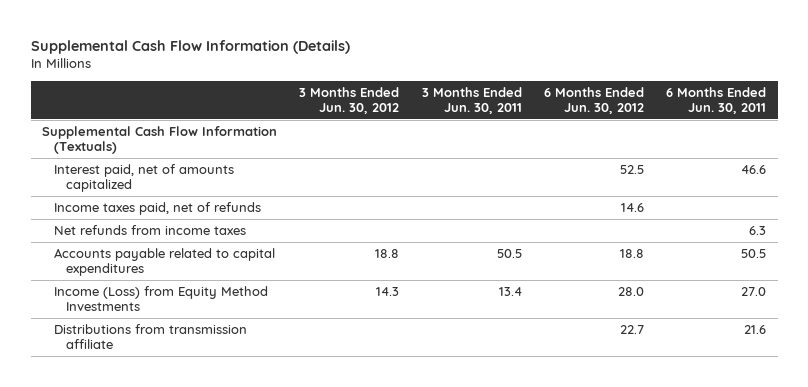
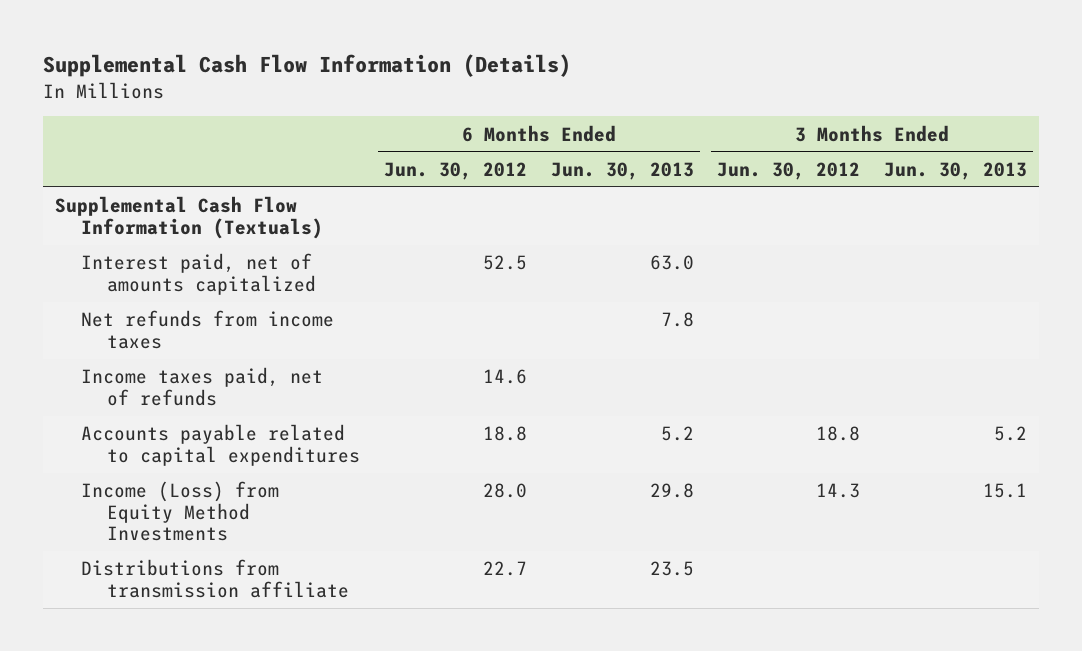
- | 3 Months Ended Jun. 30, 2012 | 3 Months Ended Jun. 30, 2011 | 6 Months Ended Jun. 30, 2012 | 6 Months Ended Jun. 30, 2011
+ | 6 Months Ended Jun. 30, 2012 | 6 Months Ended Jun. 30, 2013 | 3 Months Ended Jun. 30, 2012 | 3 Months Ended Jun. 30, 2013
moved down: Income taxes paid, net of refunds | 14.6 | | |

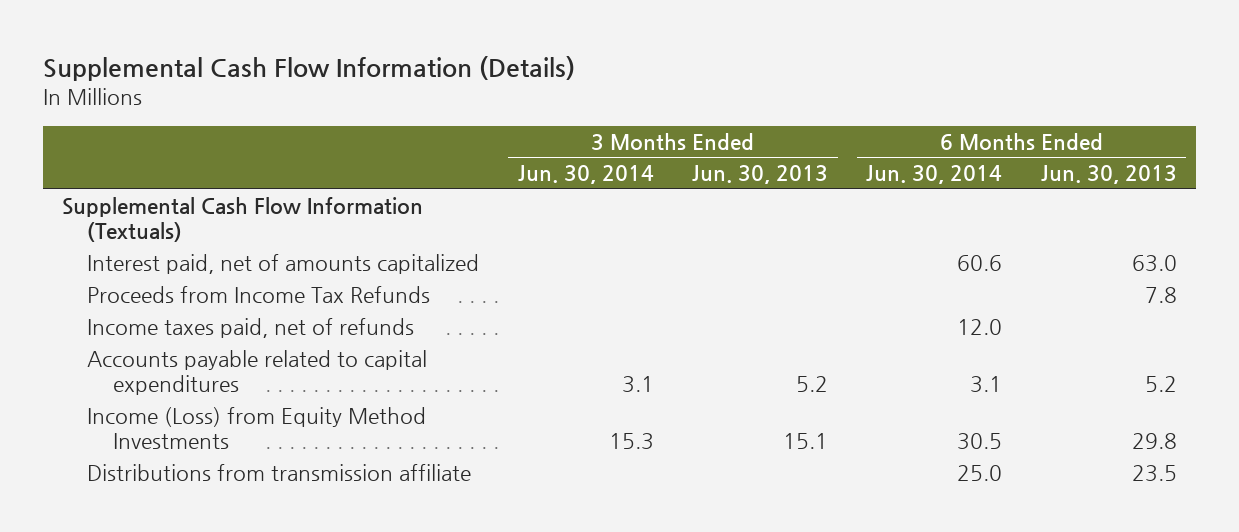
- | 6 Months Ended Jun. 30, 2012 | 6 Months Ended Jun. 30, 2013 | 3 Months Ended Jun. 30, 2012 | 3 Months Ended Jun. 30, 2013
+ | 3 Months Ended Jun. 30, 2014 | 3 Months Ended Jun. 30, 2013 | 6 Months Ended Jun. 30, 2014 | 6 Months Ended Jun. 30, 2013
- Net refunds from income taxes | | 7.8 | |
+ Proceeds from Income Tax Refunds | | | | 7.8

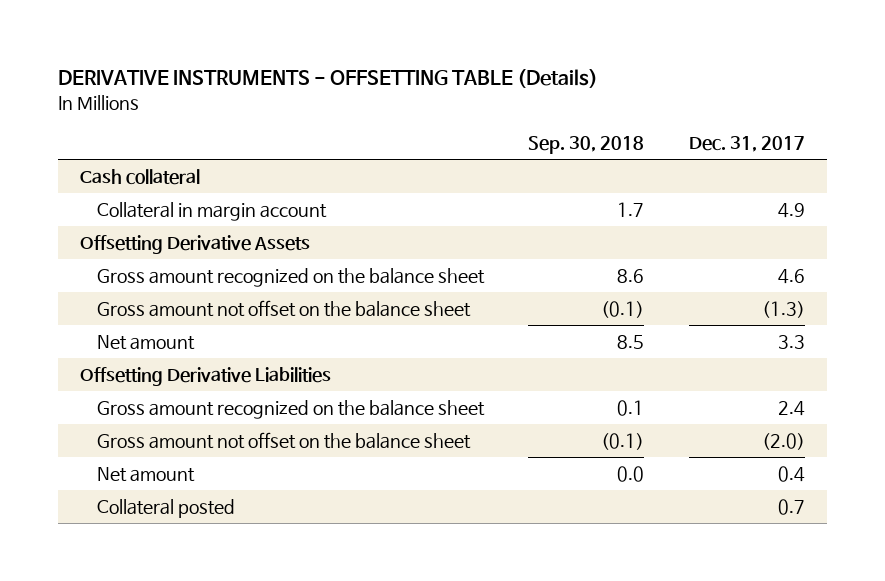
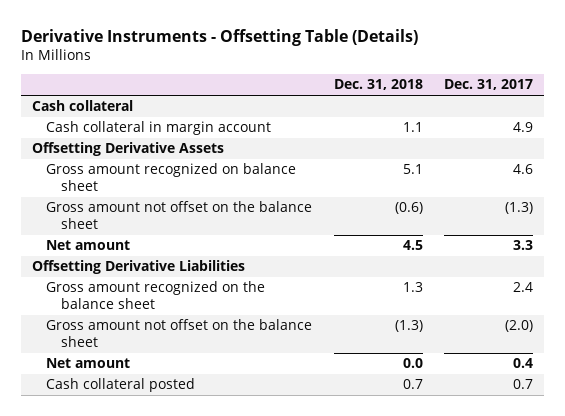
- DERIVATIVE INSTRUMENTS - OFFSETTING TABLE (Details)
+ Derivative Instruments - Offsetting Table (Details)
- | Sep. 30, 2018 | Dec. 31, 2017
+ | Dec. 31, 2018 | Dec. 31, 2017
- Collateral in margin account | 1.7 | 4.9
+ Cash collateral in margin account | 1.1 | 4.9
- Gross amount recognized on the balance sheet | 8.6 | 4.6
+ Gross amount recognized on balance sheet | 5.1 | 4.6
- Collateral posted | | 0.7
+ Cash collateral posted | 0.7 | 0.7

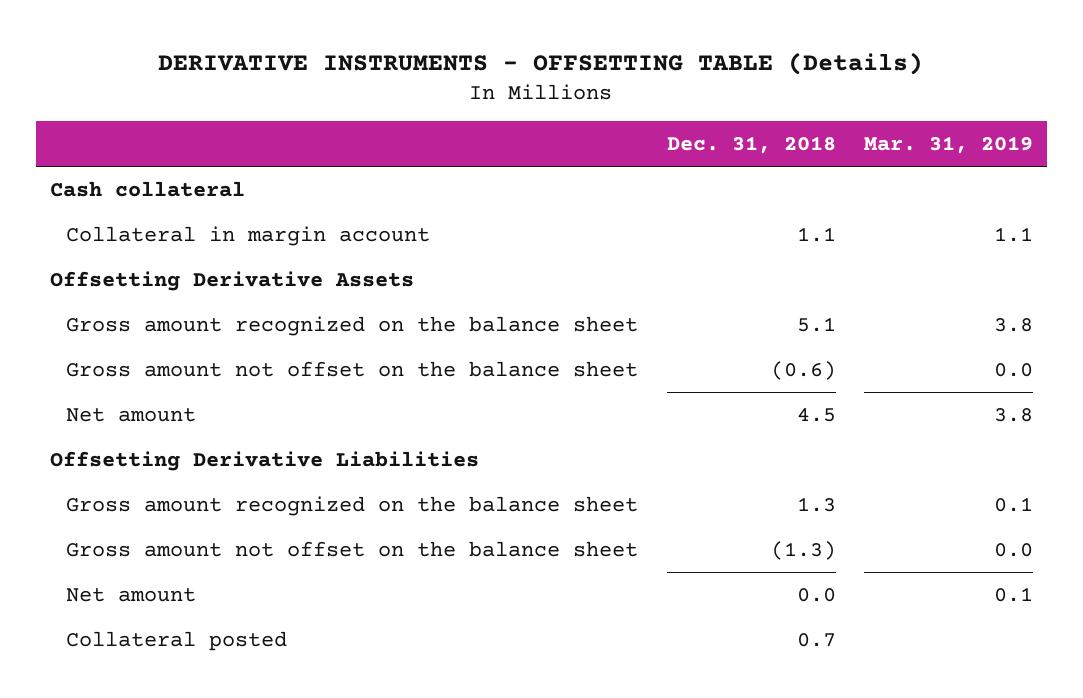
- Derivative Instruments - Offsetting Table (Details)
+ DERIVATIVE INSTRUMENTS - OFFSETTING TABLE (Details)
- | Dec. 31, 2018 | Dec. 31, 2017
+ | Dec. 31, 2018 | Mar. 31, 2019
- Cash collateral in margin account | 1.1 | 4.9
+ Collateral in margin account | 1.1 | 1.1
- Gross amount recognized on balance sheet | 5.1 | 4.6
+ Gross amount recognized on the balance sheet | 5.1 | 3.8
- Cash collateral posted | 0.7 | 0.7
+ Collateral posted | 0.7 |

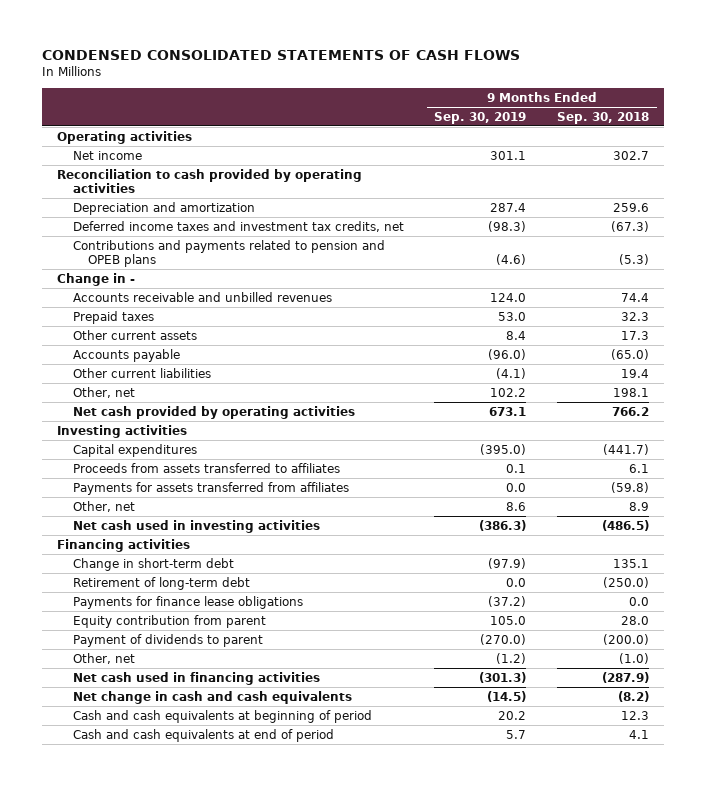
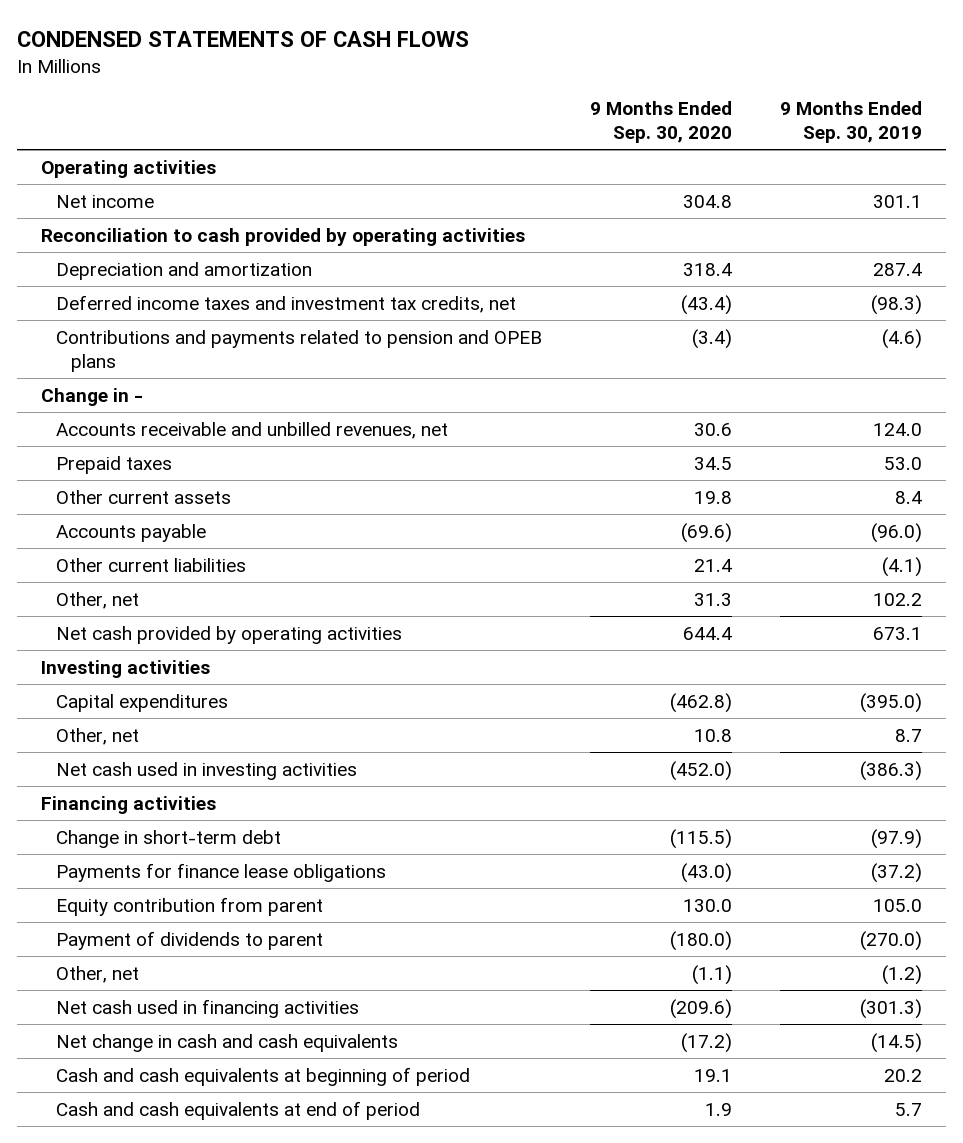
- CONDENSED CONSOLIDATED STATEMENTS OF CASH FLOWS
+ CONDENSED STATEMENTS OF CASH FLOWS
- | 9 Months Ended Sep. 30, 2019 | 9 Months Ended Sep. 30, 2018
+ | 9 Months Ended Sep. 30, 2020 | 9 Months Ended Sep. 30, 2019
- Accounts receivable and unbilled revenues | 124.0 | 74.4
+ Accounts receivable and unbilled revenues, net | 30.6 | 124.0
- Proceeds from assets transferred to affiliates | 0.1 | 6.1
- Payments for assets transferred from affiliates | 0.0 | (59.8)
- Other, net | 8.6 | 8.9
+ Other, net | 10.8 | 8.7
- Retirement of long-term debt | 0.0 | (250.0)

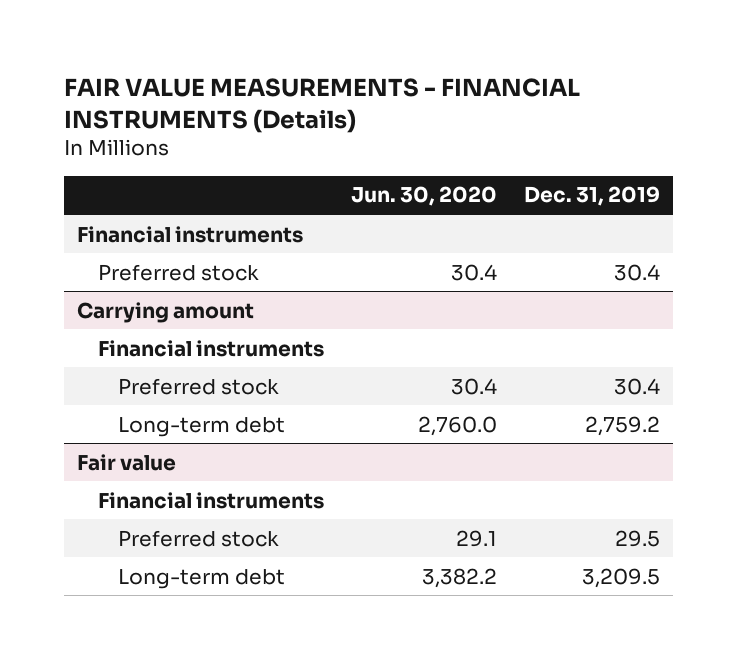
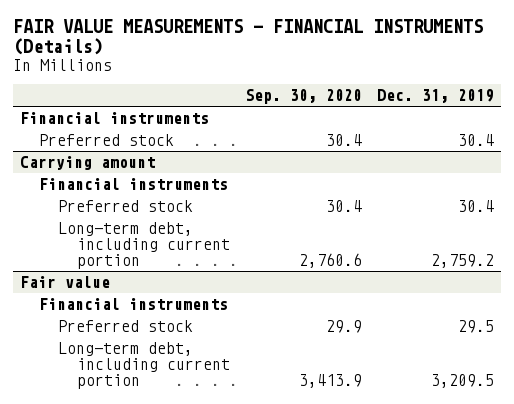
- | Jun. 30, 2020 | Dec. 31, 2019
+ | Sep. 30, 2020 | Dec. 31, 2019
@ Carrying amount
- Long-term debt | 2,760.0 | 2,759.2
+ Long-term debt, including current portion | 2,760.6 | 2,759.2
@ Fair value
- Long-term debt | 3,382.2 | 3,209.5
+ Long-term debt, including current portion | 3,413.9 | 3,209.5

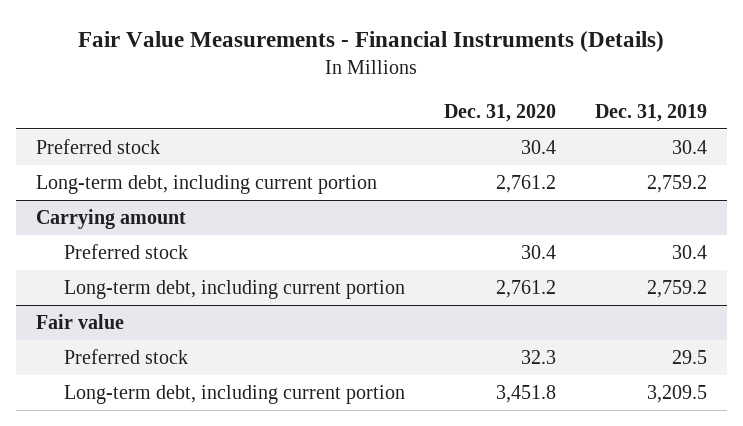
- FAIR VALUE MEASUREMENTS - FINANCIAL INSTRUMENTS (Details)
+ Fair Value Measurements - Financial Instruments (Details)
- | Sep. 30, 2020 | Dec. 31, 2019
+ | Dec. 31, 2020 | Dec. 31, 2019
- Financial instruments
+ Long-term debt, including current portion | 2,761.2 | 2,759.2
@ Carrying amount
- Financial instruments
@ Fair value
- Financial instruments

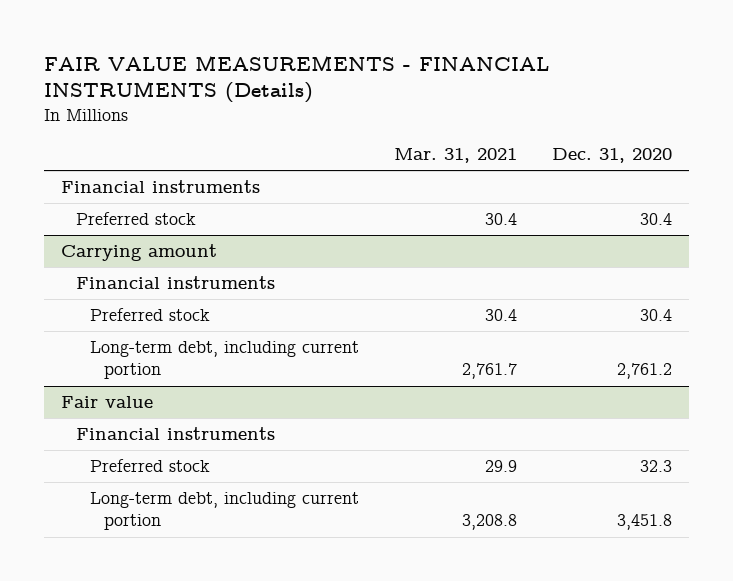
- Fair Value Measurements - Financial Instruments (Details)
+ FAIR VALUE MEASUREMENTS - FINANCIAL INSTRUMENTS (Details)
- | Dec. 31, 2020 | Dec. 31, 2019
+ | Mar. 31, 2021 | Dec. 31, 2020
+ Financial instruments
- Long-term debt, including current portion | 2,761.2 | 2,759.2
@ Carrying amount
+ Financial instruments
@ Fair value
+ Financial instruments

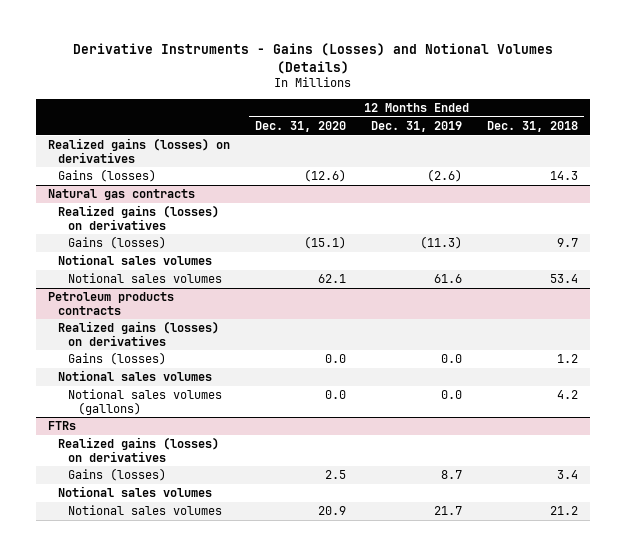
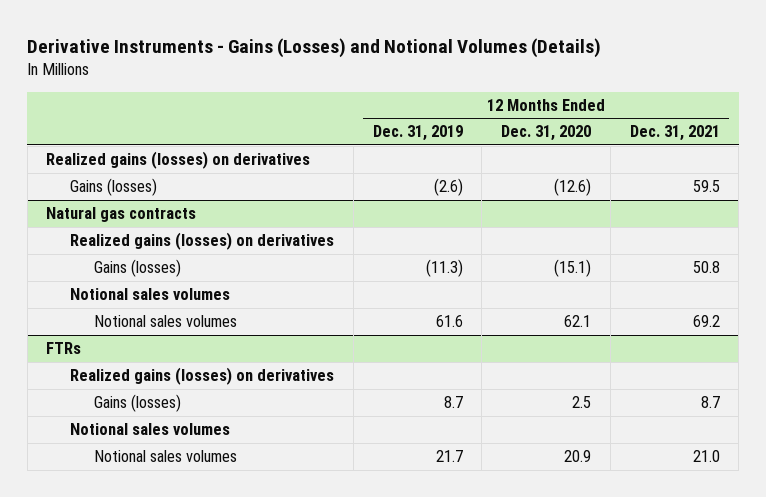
- | 12 Months Ended Dec. 31, 2020 | 12 Months Ended Dec. 31, 2019 | 12 Months Ended Dec. 31, 2018
+ | 12 Months Ended Dec. 31, 2019 | 12 Months Ended Dec. 31, 2020 | 12 Months Ended Dec. 31, 2021
- Petroleum products contracts
- Realized gains (losses) on derivatives
- Gains (losses) | 0.0 | 0.0 | 1.2
- Notional sales volumes
- Notional sales volumes (gallons) | 0.0 | 0.0 | 4.2

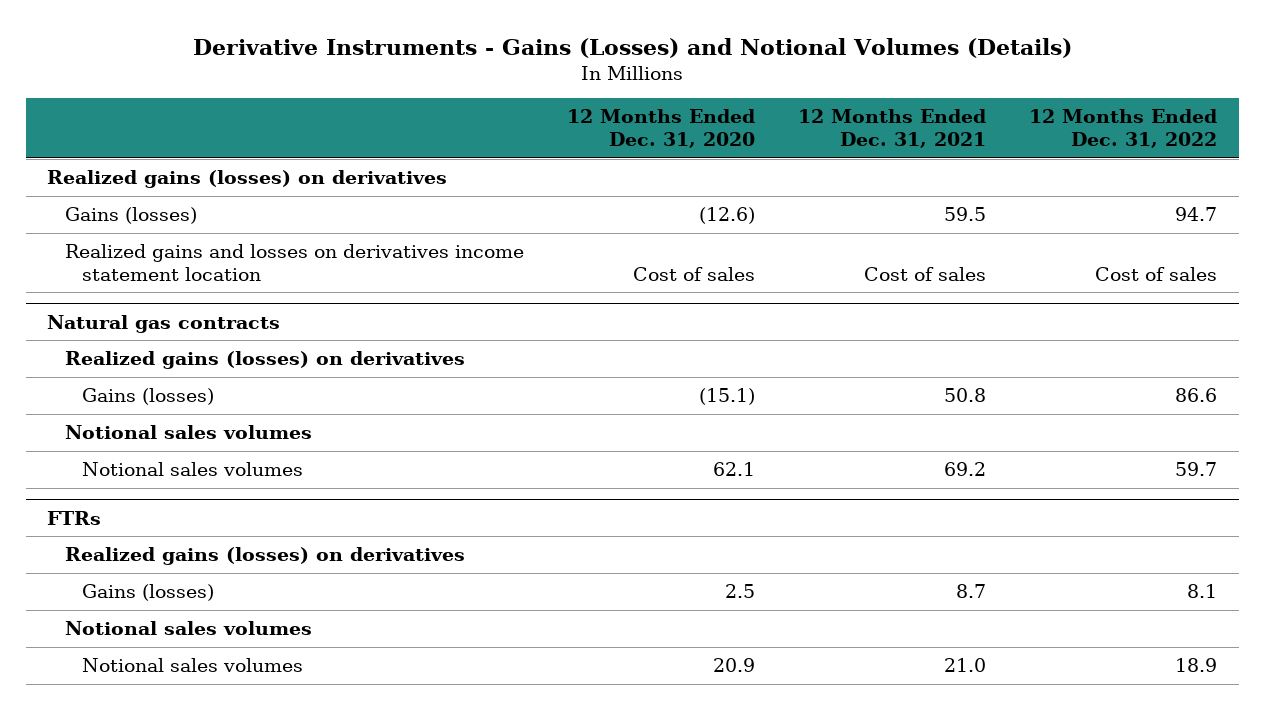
- | 12 Months Ended Dec. 31, 2019 | 12 Months Ended Dec. 31, 2020 | 12 Months Ended Dec. 31, 2021
+ | 12 Months Ended Dec. 31, 2020 | 12 Months Ended Dec. 31, 2021 | 12 Months Ended Dec. 31, 2022
+ Realized gains and losses on derivatives income statement location | Cost of sales | Cost of sales | Cost of sales

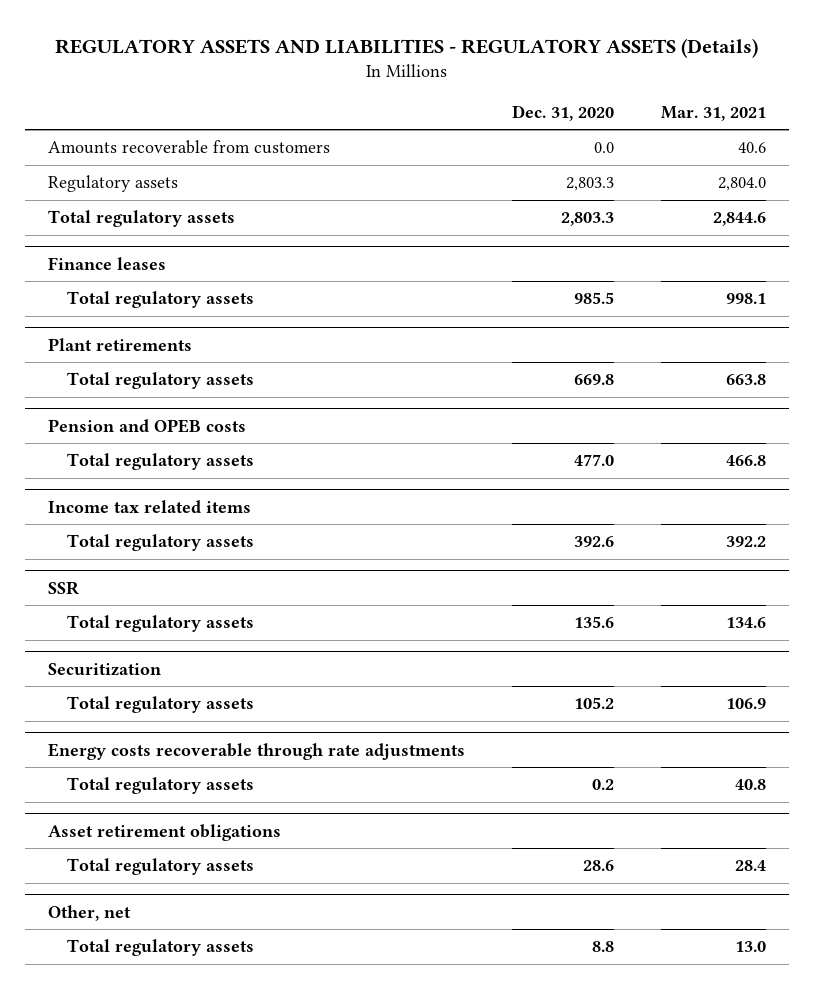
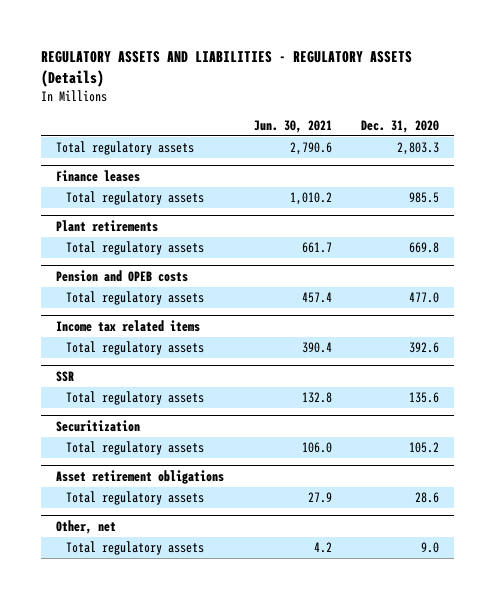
- | Dec. 31, 2020 | Mar. 31, 2021
+ | Jun. 30, 2021 | Dec. 31, 2020
- Amounts recoverable from customers | 0.0 | 40.6
- Regulatory assets | 2,803.3 | 2,804.0
- Energy costs recoverable through rate adjustments
- Total regulatory assets | 0.2 | 40.8
@ Other, net
- Total regulatory assets | 8.8 | 13.0
+ Total regulatory assets | 4.2 | 9.0

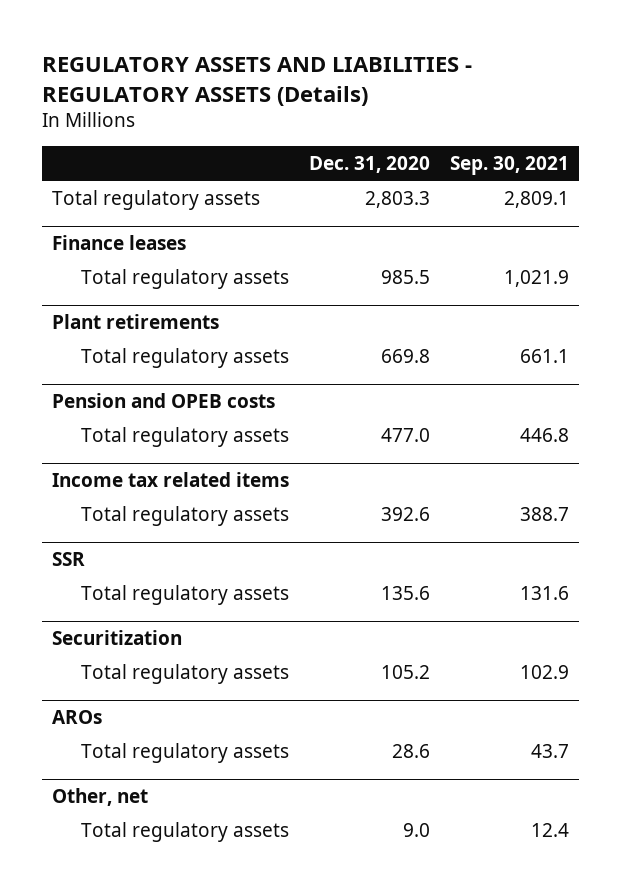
- | Jun. 30, 2021 | Dec. 31, 2020
+ | Dec. 31, 2020 | Sep. 30, 2021
- Asset retirement obligations
+ AROs

